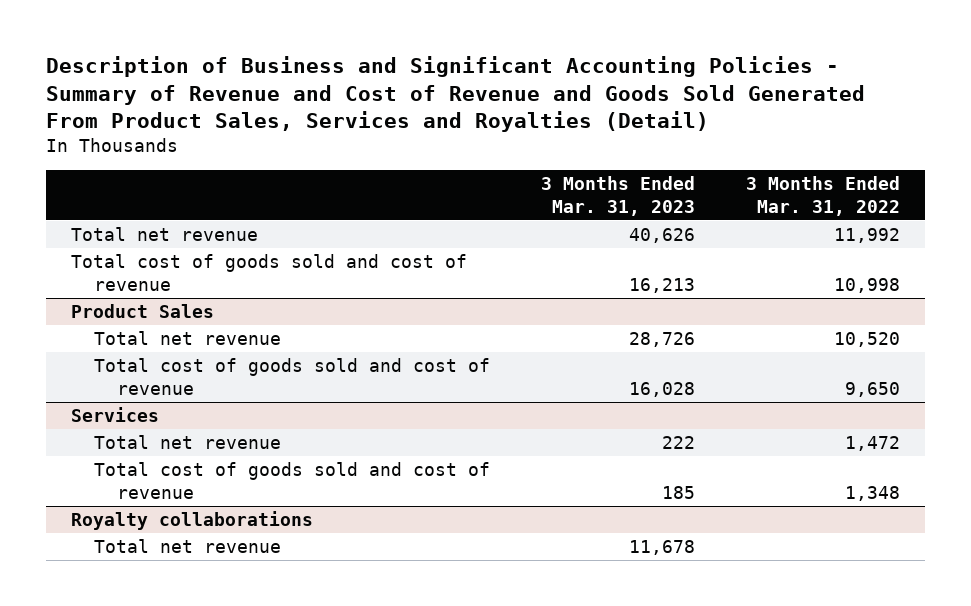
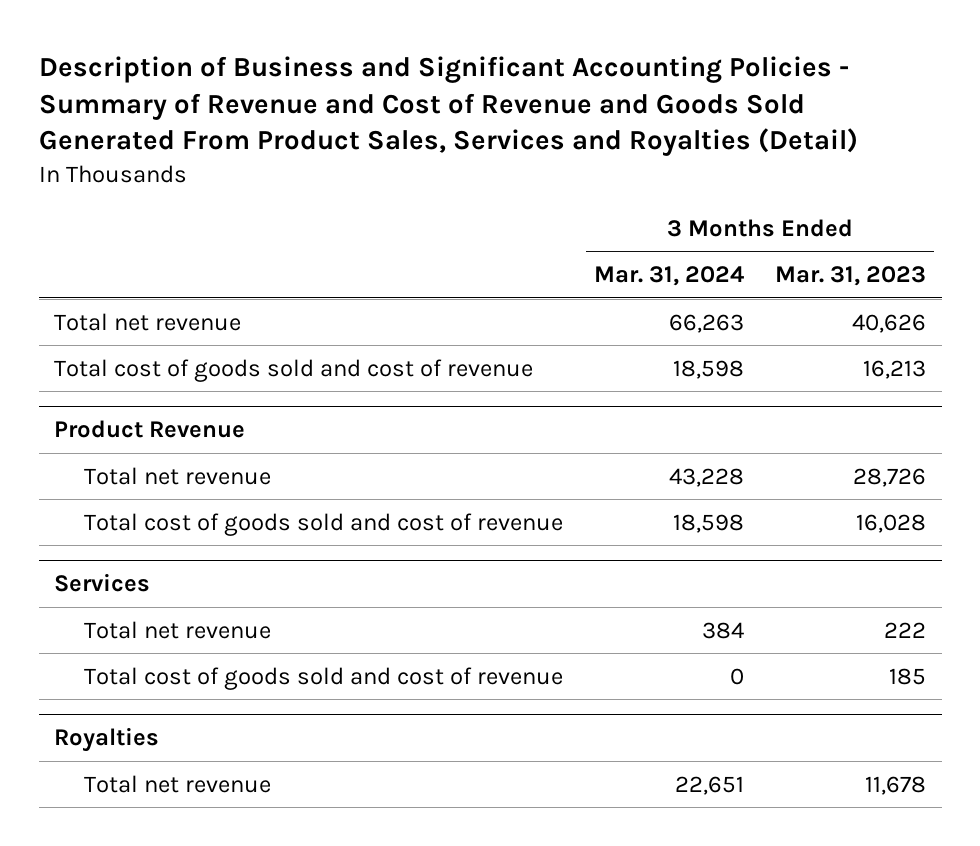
- | 3 Months Ended Mar. 31, 2023 | 3 Months Ended Mar. 31, 2022
+ | 3 Months Ended Mar. 31, 2024 | 3 Months Ended Mar. 31, 2023
- Product Sales
+ Product Revenue
- Royalty collaborations
+ Royalties

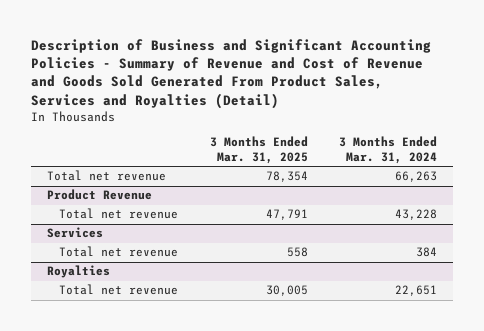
- | 3 Months Ended Mar. 31, 2024 | 3 Months Ended Mar. 31, 2023
+ | 3 Months Ended Mar. 31, 2025 | 3 Months Ended Mar. 31, 2024
- Total cost of goods sold and cost of revenue | 18,598 | 16,213
@ Product Revenue
- Total cost of goods sold and cost of revenue | 18,598 | 16,028
@ Services
- Total cost of goods sold and cost of revenue | 0 | 185

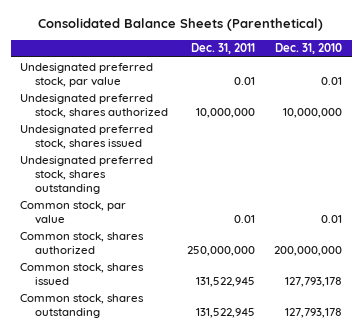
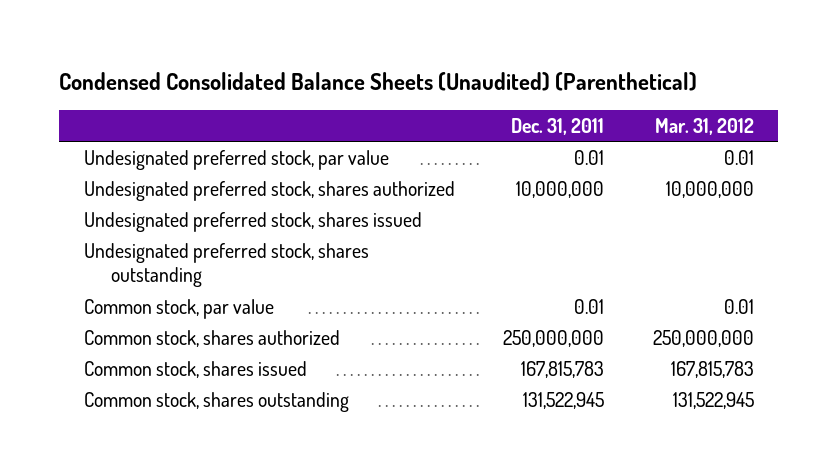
- Consolidated Balance Sheets (Parenthetical)
+ Condensed Consolidated Balance Sheets (Unaudited) (Parenthetical)
- | Dec. 31, 2011 | Dec. 31, 2010
+ | Dec. 31, 2011 | Mar. 31, 2012
- Common stock, shares issued | 131,522,945 | 127,793,178
+ Common stock, shares issued | 167,815,783 | 167,815,783

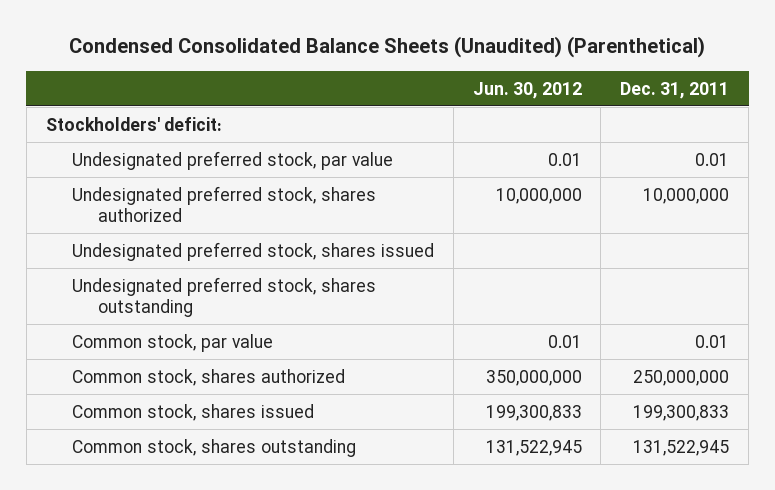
- | Dec. 31, 2011 | Mar. 31, 2012
+ | Jun. 30, 2012 | Dec. 31, 2011
+ Stockholders' deficit:
- Common stock, shares issued | 167,815,783 | 167,815,783
+ Common stock, shares issued | 199,300,833 | 199,300,833

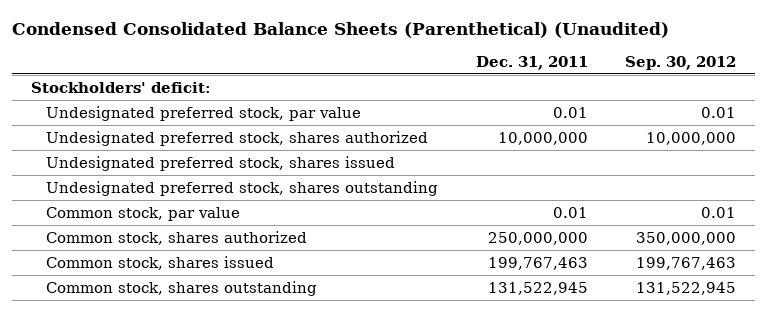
- Condensed Consolidated Balance Sheets (Unaudited) (Parenthetical)
+ Condensed Consolidated Balance Sheets (Parenthetical) (Unaudited)
- | Jun. 30, 2012 | Dec. 31, 2011
+ | Dec. 31, 2011 | Sep. 30, 2012
- Common stock, shares issued | 199,300,833 | 199,300,833
+ Common stock, shares issued | 199,767,463 | 199,767,463

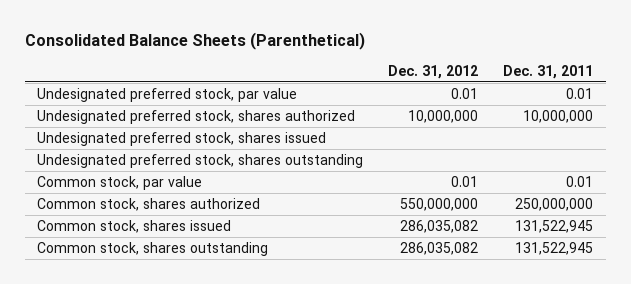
- Condensed Consolidated Balance Sheets (Parenthetical) (Unaudited)
+ Consolidated Balance Sheets (Parenthetical)
- | Dec. 31, 2011 | Sep. 30, 2012
+ | Dec. 31, 2012 | Dec. 31, 2011
- Stockholders' deficit:
- Common stock, shares issued | 199,767,463 | 199,767,463
+ Common stock, shares issued | 286,035,082 | 131,522,945

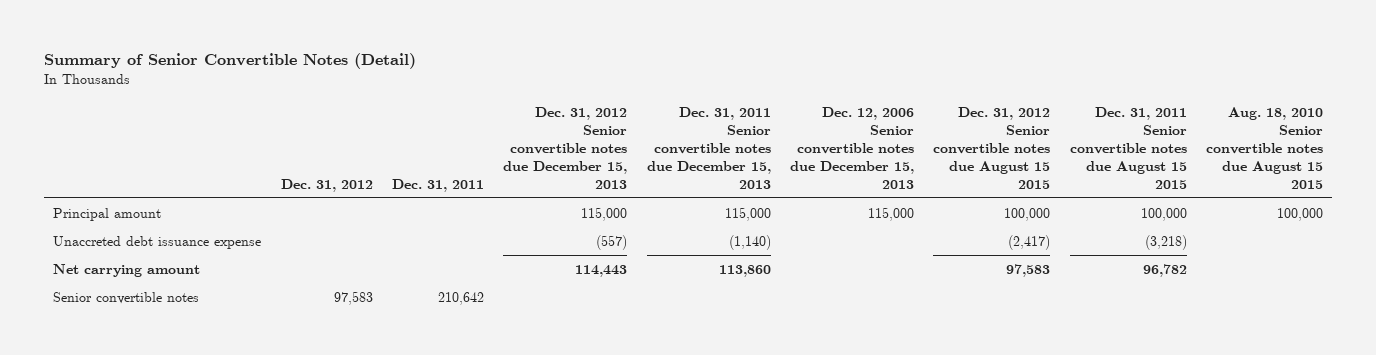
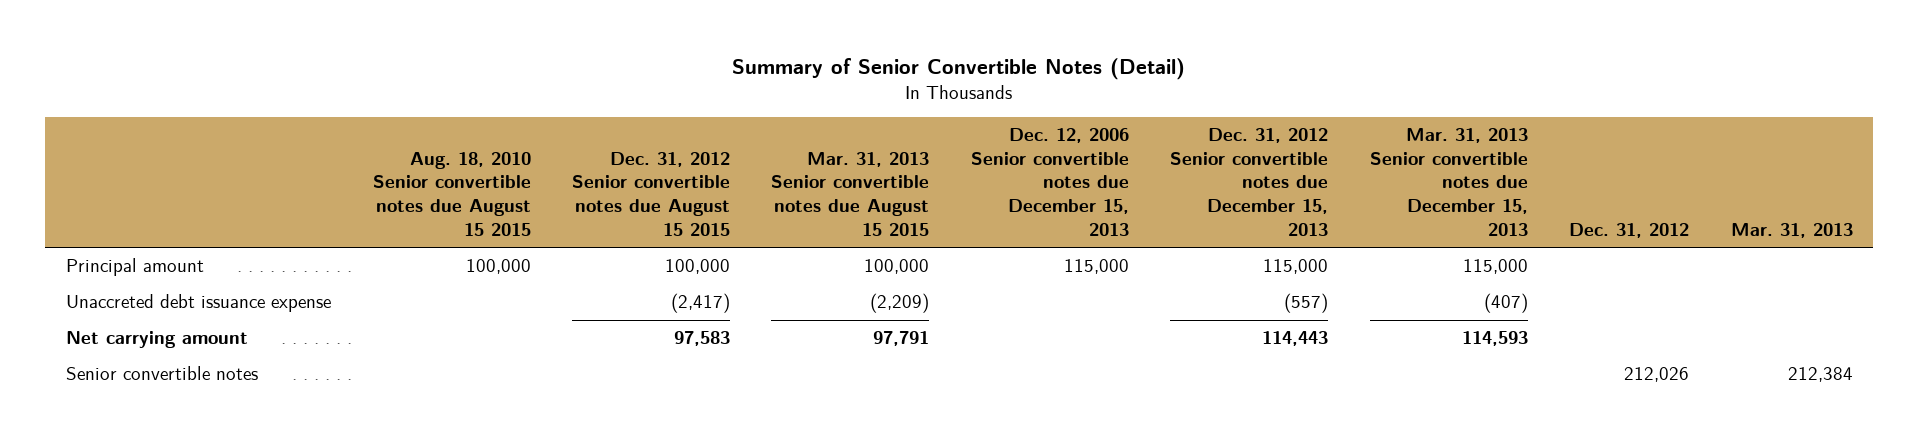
- | Dec. 31, 2012 | Dec. 31, 2011 | Dec. 31, 2012 Senior convertible notes due December 15, 2013 | Dec. 31, 2011 Senior convertible notes due December 15, 2013 | Dec. 12, 2006 Senior convertible notes due December 15, 2013 | Dec. 31, 2012 Senior convertible notes due August 15 2015 | Dec. 31, 2011 Senior convertible notes due August 15 2015 | Aug. 18, 2010 Senior convertible notes due August 15 2015
+ | Aug. 18, 2010 Senior convertible notes due August 15 2015 | Dec. 31, 2012 Senior convertible notes due August 15 2015 | Mar. 31, 2013 Senior convertible notes due August 15 2015 | Dec. 12, 2006 Senior convertible notes due December 15, 2013 | Dec. 31, 2012 Senior convertible notes due December 15, 2013 | Mar. 31, 2013 Senior convertible notes due December 15, 2013 | Dec. 31, 2012 | Mar. 31, 2013
- Senior convertible notes | 97,583 | 210,642 | | | | | |
+ Senior convertible notes | | | | | | | 212,026 | 212,384

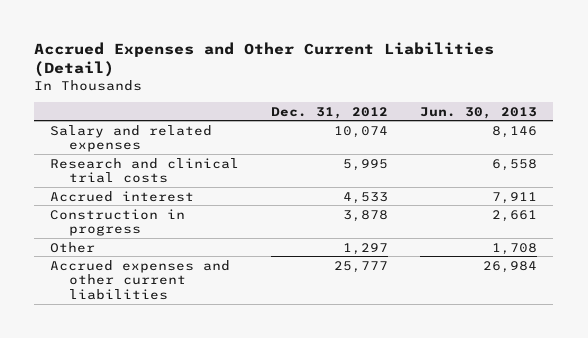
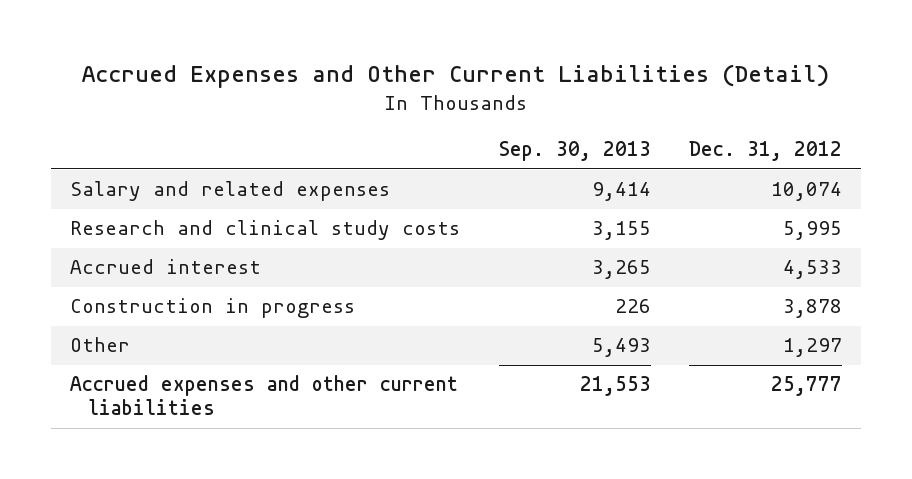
- | Dec. 31, 2012 | Jun. 30, 2013
+ | Sep. 30, 2013 | Dec. 31, 2012
- Research and clinical trial costs | 5,995 | 6,558
+ Research and clinical study costs | 3,155 | 5,995

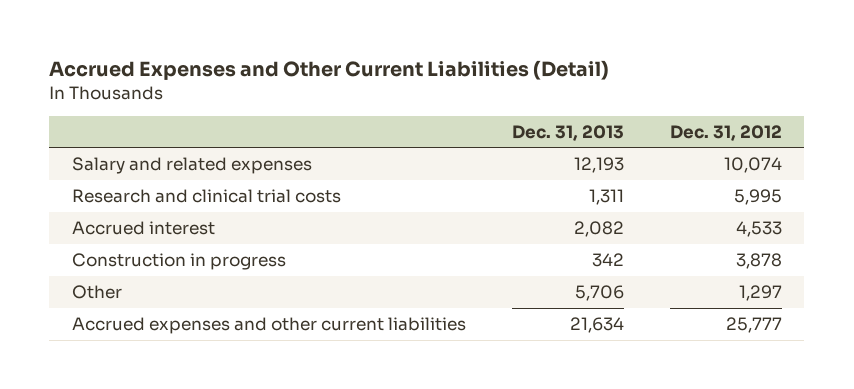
- | Sep. 30, 2013 | Dec. 31, 2012
+ | Dec. 31, 2013 | Dec. 31, 2012
- Research and clinical study costs | 3,155 | 5,995
+ Research and clinical trial costs | 1,311 | 5,995

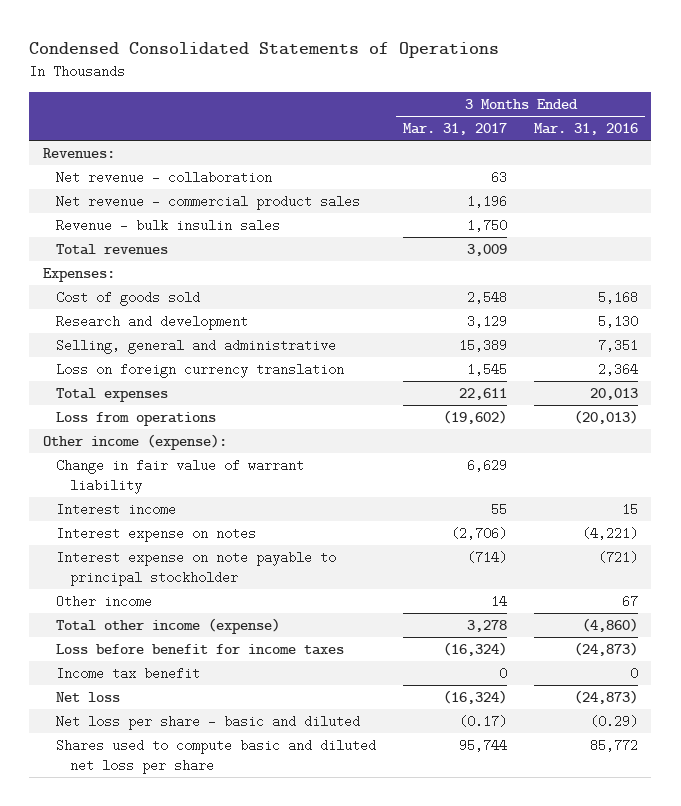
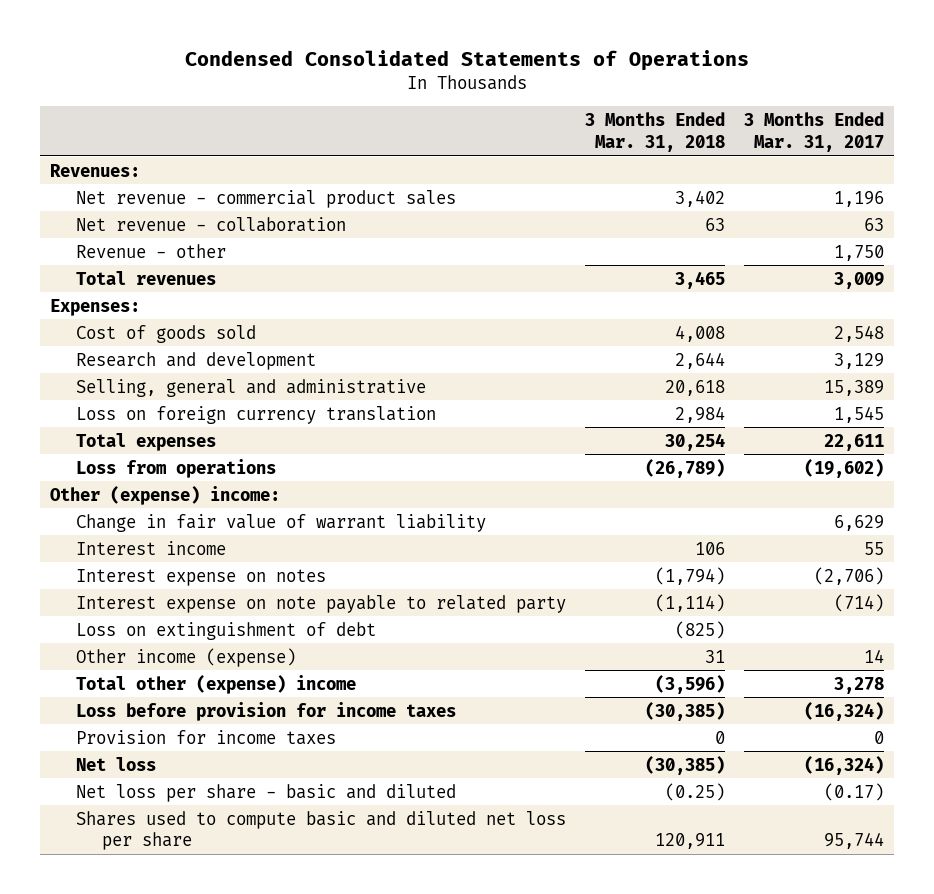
- | 3 Months Ended Mar. 31, 2017 | 3 Months Ended Mar. 31, 2016
+ | 3 Months Ended Mar. 31, 2018 | 3 Months Ended Mar. 31, 2017
- Revenue - bulk insulin sales | 1,750 |
moved down: Net revenue - collaboration | 63 | 63
+ Revenue - other | | 1,750
- Other income (expense):
+ Other (expense) income:
- Interest expense on note payable to principal stockholder | (714) | (721)
- Other income | 14 | 67
- Total other income (expense) | 3,278 | (4,860)
- Loss before benefit for income taxes | (16,324) | (24,873)
- Income tax benefit | 0 | 0
+ Interest expense on note payable to related party | (1,114) | (714)
+ Loss on extinguishment of debt | (825) |
+ Other income (expense) | 31 | 14
+ Total other (expense) income | (3,596) | 3,278
+ Loss before provision for income taxes | (30,385) | (16,324)
+ Provision for income taxes | 0 | 0

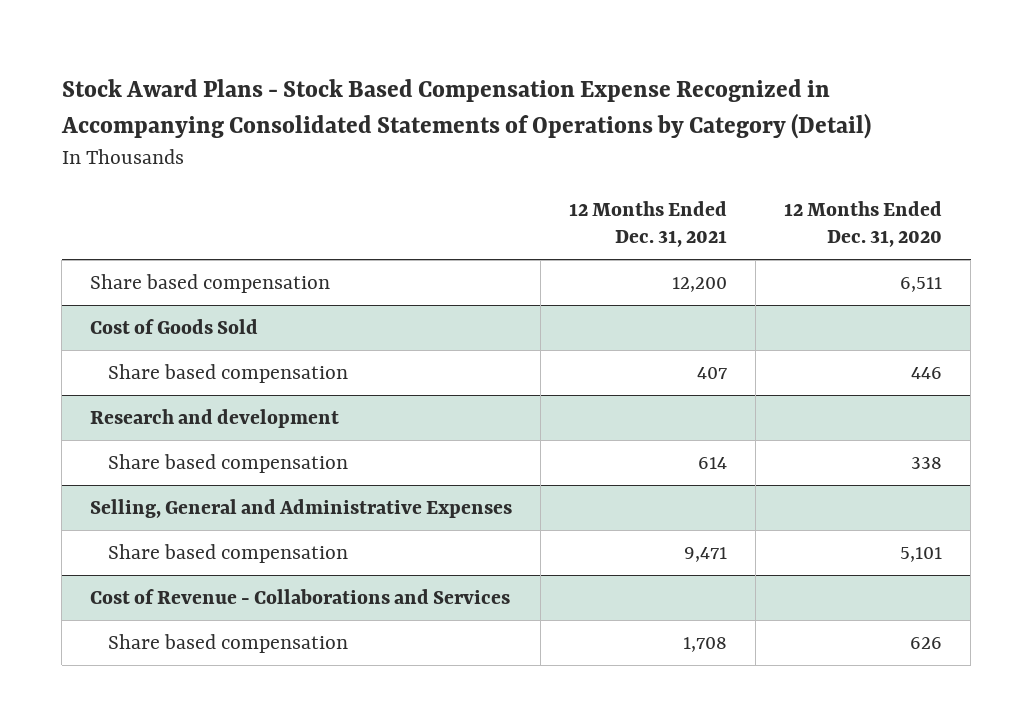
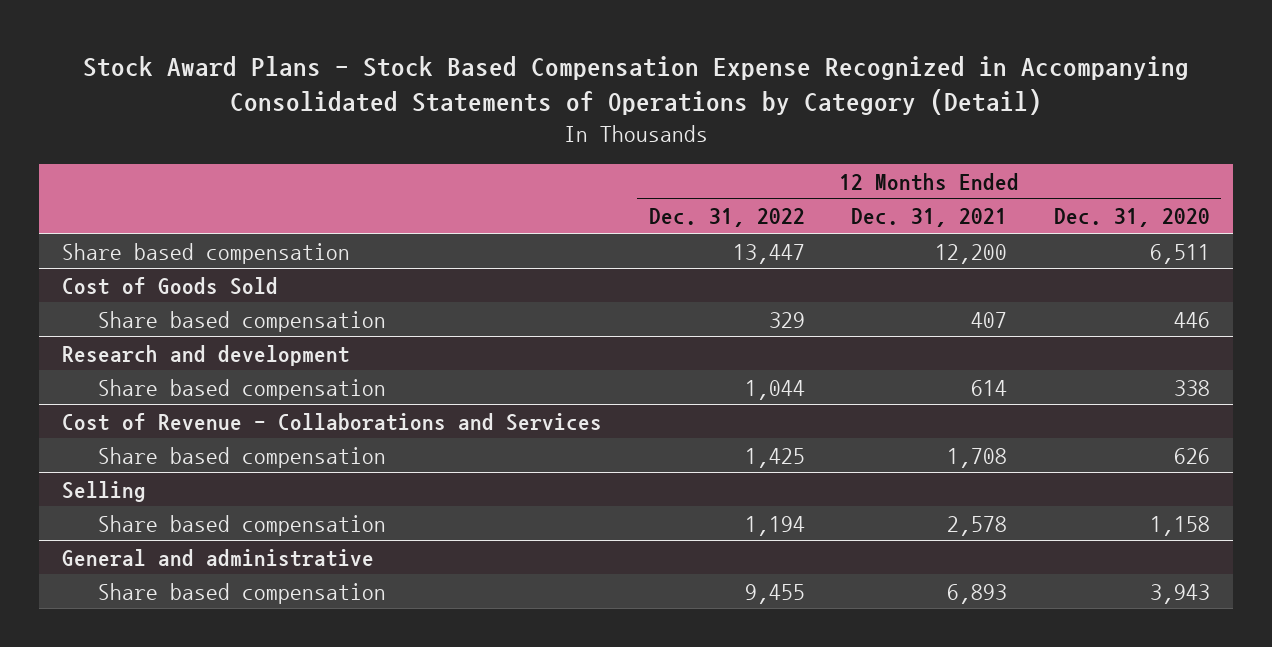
- | 12 Months Ended Dec. 31, 2021 | 12 Months Ended Dec. 31, 2020
+ | 12 Months Ended Dec. 31, 2022 | 12 Months Ended Dec. 31, 2021 | 12 Months Ended Dec. 31, 2020
- Selling, General and Administrative Expenses
- Share based compensation | 9,471 | 5,101
+ Selling
+ Share based compensation | 1,194 | 2,578 | 1,158
+ General and administrative
+ Share based compensation | 9,455 | 6,893 | 3,943

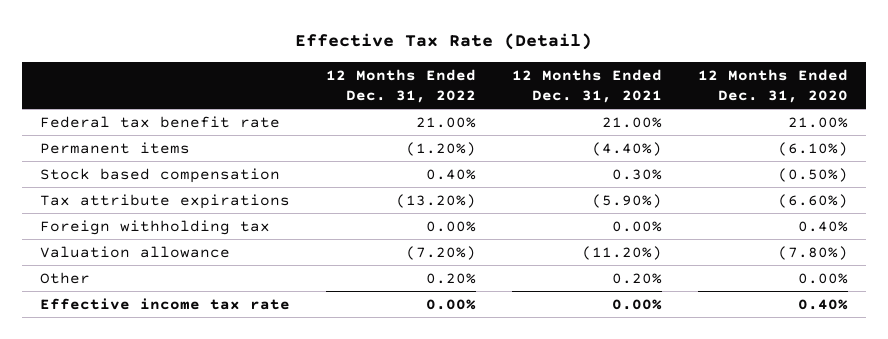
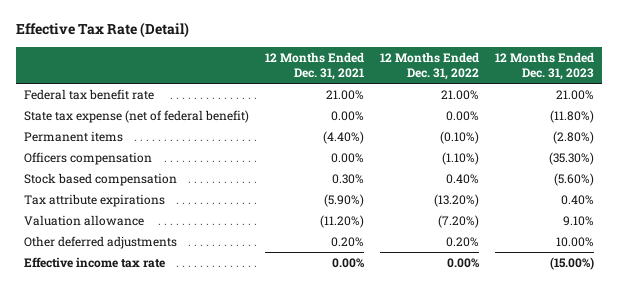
- | 12 Months Ended Dec. 31, 2022 | 12 Months Ended Dec. 31, 2021 | 12 Months Ended Dec. 31, 2020
+ | 12 Months Ended Dec. 31, 2021 | 12 Months Ended Dec. 31, 2022 | 12 Months Ended Dec. 31, 2023
- Permanent items | (1.20%) | (4.40%) | (6.10%)
+ State tax expense (net of federal benefit) | 0.00% | 0.00% | (11.80%)
+ Permanent items | (4.40%) | (0.10%) | (2.80%)
+ Officers compensation | 0.00% | (1.10%) | (35.30%)
- Foreign withholding tax | 0.00% | 0.00% | 0.40%
- Other | 0.20% | 0.20% | 0.00%
+ Other deferred adjustments | 0.20% | 0.20% | 10.00%

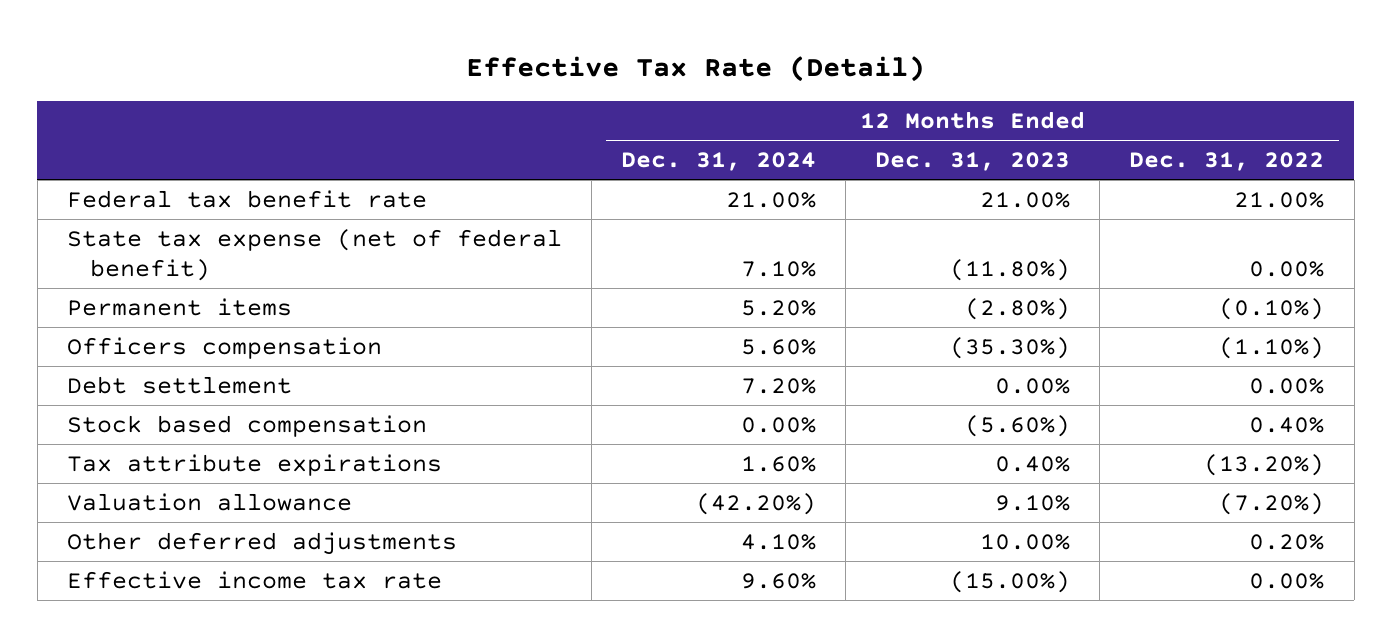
- | 12 Months Ended Dec. 31, 2021 | 12 Months Ended Dec. 31, 2022 | 12 Months Ended Dec. 31, 2023
+ | 12 Months Ended Dec. 31, 2024 | 12 Months Ended Dec. 31, 2023 | 12 Months Ended Dec. 31, 2022
+ Debt settlement | 7.20% | 0.00% | 0.00%

